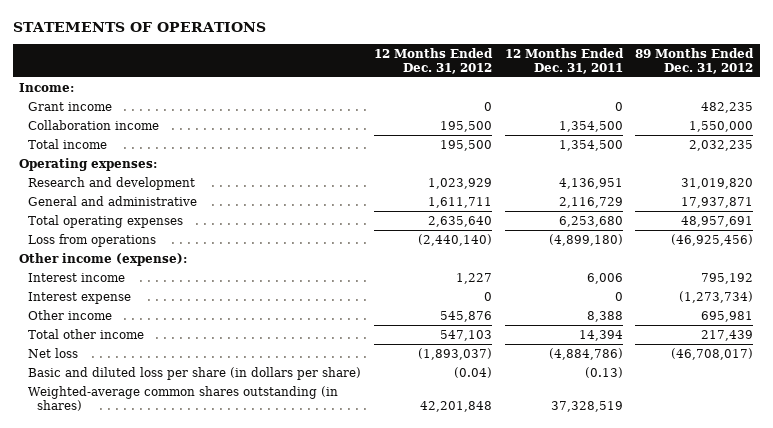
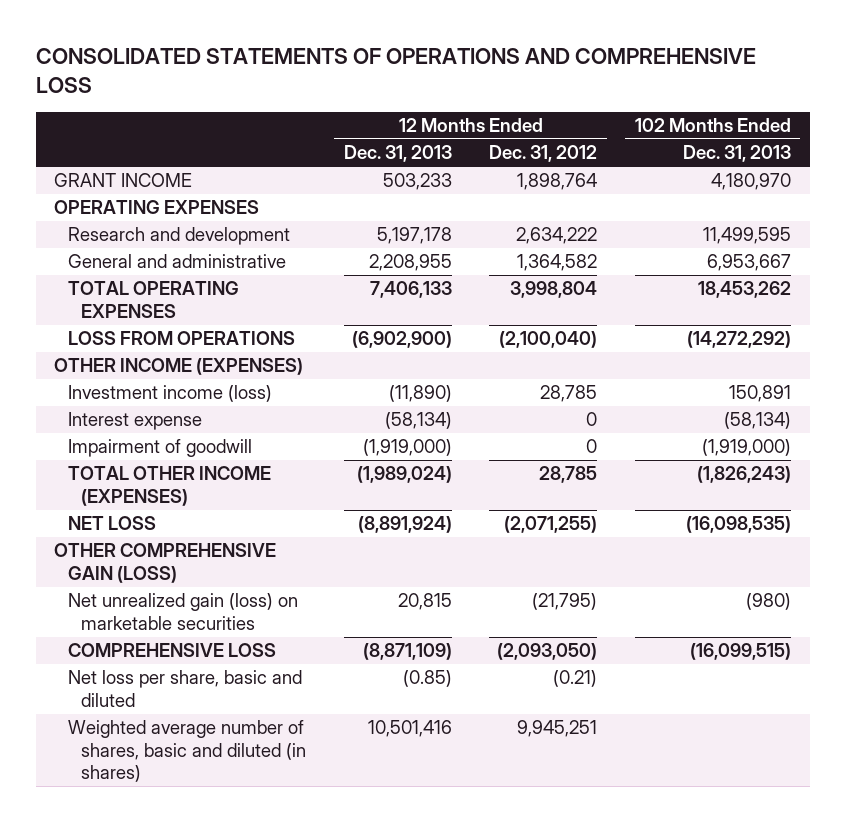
- STATEMENTS OF OPERATIONS
+ CONSOLIDATED STATEMENTS OF OPERATIONS AND COMPREHENSIVE LOSS
- | 12 Months Ended Dec. 31, 2012 | 12 Months Ended Dec. 31, 2011 | 89 Months Ended Dec. 31, 2012
+ | 12 Months Ended Dec. 31, 2013 | 12 Months Ended Dec. 31, 2012 | 102 Months Ended Dec. 31, 2013
- Income:
- Grant income | 0 | 0 | 482,235
- Collaboration income | 195,500 | 1,354,500 | 1,550,000
- Total income | 195,500 | 1,354,500 | 2,032,235
- Operating expenses:
- Research and development | 1,023,929 | 4,136,951 | 31,019,820
- General and administrative | 1,611,711 | 2,116,729 | 17,937,871
- Total operating expenses | 2,635,640 | 6,253,680 | 48,957,691
- Loss from operations | (2,440,140) | (4,899,180) | (46,925,456)
- Other income (expense):
- Interest income | 1,227 | 6,006 | 795,192
+ GRANT INCOME | 503,233 | 1,898,764 | 4,180,970
+ OPERATING EXPENSES
+ Research and development | 5,197,178 | 2,634,222 | 11,499,595
+ General and administrative | 2,208,955 | 1,364,582 | 6,953,667
+ TOTAL OPERATING EXPENSES | 7,406,133 | 3,998,804 | 18,453,262
+ LOSS FROM OPERATIONS | (6,902,900) | (2,100,040) | (14,272,292)
+ OTHER INCOME (EXPENSES)
+ Investment income (loss) | (11,890) | 28,785 | 150,891
- Other income | 545,876 | 8,388 | 695,981
- Total other income | 547,103 | 14,394 | 217,439
- Net loss | (1,893,037) | (4,884,786) | (46,708,017)
- Basic and diluted loss per share (in dollars per share) | (0.04) | (0.13) |
- Weighted-average common shares outstanding (in shares) | 42,201,848 | 37,328,519 |
+ Impairment of goodwill | (1,919,000) | 0 | (1,919,000)
+ TOTAL OTHER INCOME (EXPENSES) | (1,989,024) | 28,785 | (1,826,243)
+ NET LOSS | (8,891,924) | (2,071,255) | (16,098,535)
+ OTHER COMPREHENSIVE GAIN (LOSS)
+ Net unrealized gain (loss) on marketable securities | 20,815 | (21,795) | (980)
+ COMPREHENSIVE LOSS | (8,871,109) | (2,093,050) | (16,099,515)
+ Net loss per share, basic and diluted | (0.85) | (0.21) |
+ Weighted average number of shares, basic and diluted (in shares) | 10,501,416 | 9,945,251 |

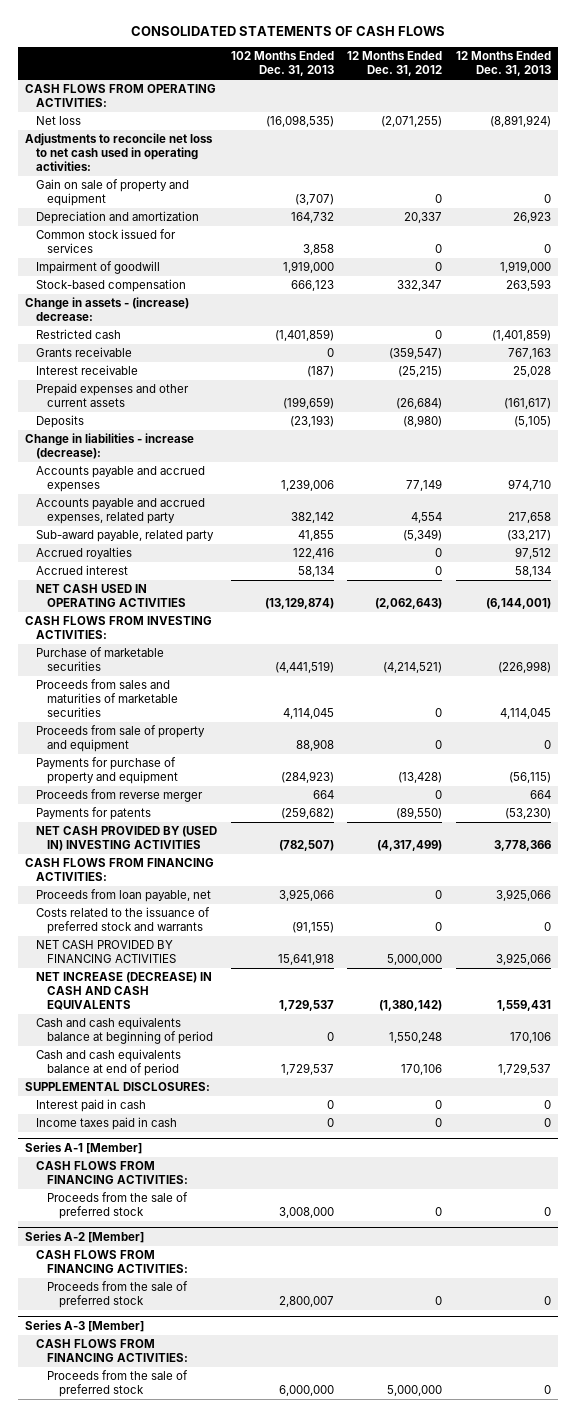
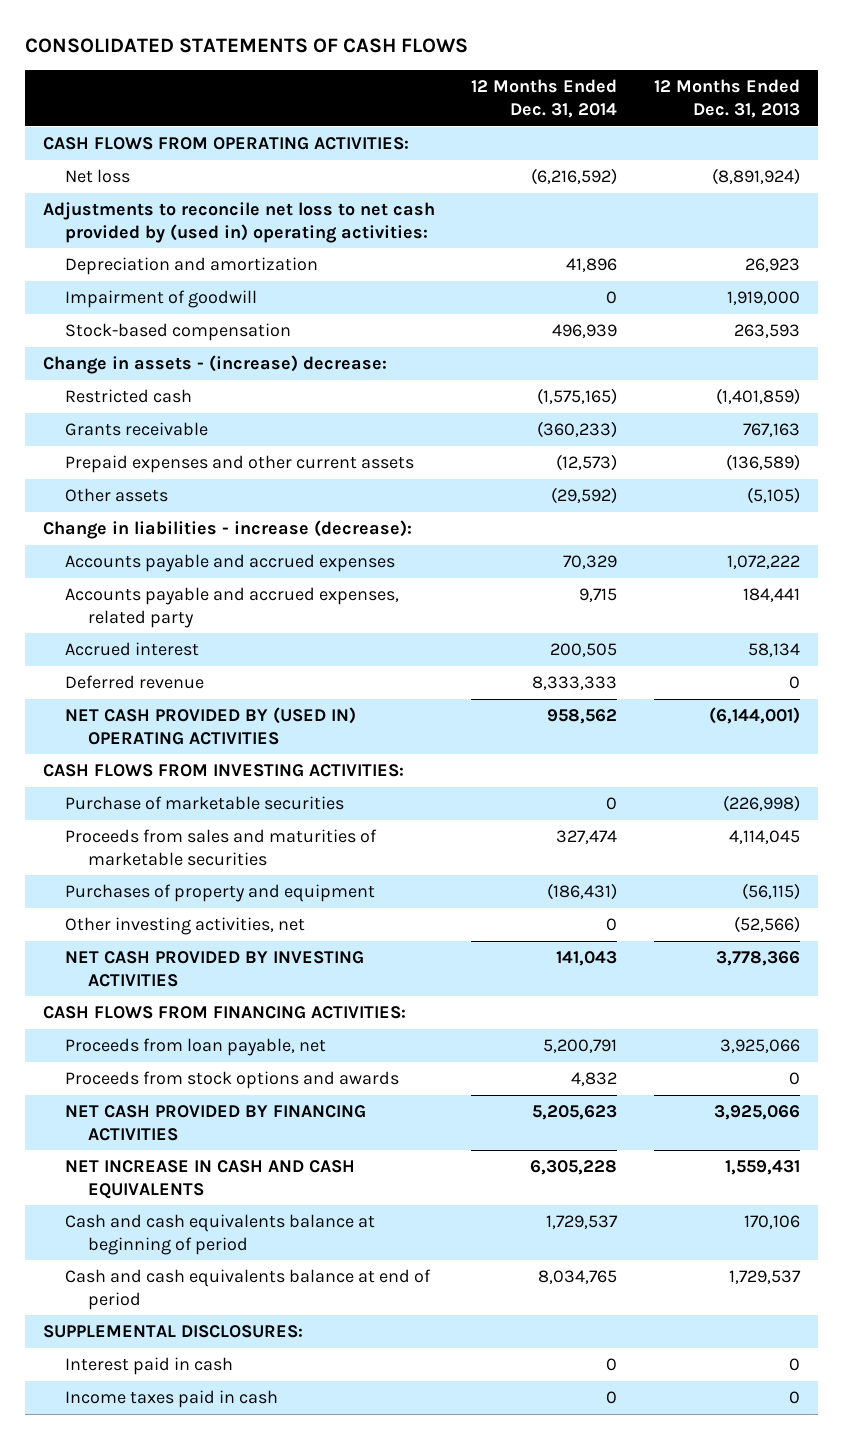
- | 102 Months Ended Dec. 31, 2013 | 12 Months Ended Dec. 31, 2012 | 12 Months Ended Dec. 31, 2013
+ | 12 Months Ended Dec. 31, 2014 | 12 Months Ended Dec. 31, 2013
- Adjustments to reconcile net loss to net cash used in operating activities:
- Gain on sale of property and equipment | (3,707) | 0 | 0
+ Adjustments to reconcile net loss to net cash provided by (used in) operating activities:
- Common stock issued for services | 3,858 | 0 | 0
- Interest receivable | (187) | (25,215) | 25,028
- Prepaid expenses and other current assets | (199,659) | (26,684) | (161,617)
- Deposits | (23,193) | (8,980) | (5,105)
+ Prepaid expenses and other current assets | (12,573) | (136,589)
+ Other assets | (29,592) | (5,105)
- Accounts payable and accrued expenses | 1,239,006 | 77,149 | 974,710
- Accounts payable and accrued expenses, related party | 382,142 | 4,554 | 217,658
- Sub-award payable, related party | 41,855 | (5,349) | (33,217)
- Accrued royalties | 122,416 | 0 | 97,512
+ Accounts payable and accrued expenses | 70,329 | 1,072,222
+ Accounts payable and accrued expenses, related party | 9,715 | 184,441
- NET CASH USED IN OPERATING ACTIVITIES | (13,129,874) | (2,062,643) | (6,144,001)
+ Deferred revenue | 8,333,333 | 0
+ NET CASH PROVIDED BY (USED IN) OPERATING ACTIVITIES | 958,562 | (6,144,001)
- Proceeds from sale of property and equipment | 88,908 | 0 | 0
- Payments for purchase of property and equipment | (284,923) | (13,428) | (56,115)
- Proceeds from reverse merger | 664 | 0 | 664
- Payments for patents | (259,682) | (89,550) | (53,230)
- NET CASH PROVIDED BY (USED IN) INVESTING ACTIVITIES | (782,507) | (4,317,499) | 3,778,366
+ Purchases of property and equipment | (186,431) | (56,115)
+ Other investing activities, net | 0 | (52,566)
+ NET CASH PROVIDED BY INVESTING ACTIVITIES | 141,043 | 3,778,366
- Costs related to the issuance of preferred stock and warrants | (91,155) | 0 | 0
+ Proceeds from stock options and awards | 4,832 | 0
- NET INCREASE (DECREASE) IN CASH AND CASH EQUIVALENTS | 1,729,537 | (1,380,142) | 1,559,431
+ NET INCREASE IN CASH AND CASH EQUIVALENTS | 6,305,228 | 1,559,431
- Series A-1 [Member]
- CASH FLOWS FROM FINANCING ACTIVITIES:
- Proceeds from the sale of preferred stock | 3,008,000 | 0 | 0
- Series A-2 [Member]
- CASH FLOWS FROM FINANCING ACTIVITIES:
- Proceeds from the sale of preferred stock | 2,800,007 | 0 | 0
- Series A-3 [Member]
- CASH FLOWS FROM FINANCING ACTIVITIES:
- Proceeds from the sale of preferred stock | 6,000,000 | 5,000,000 | 0

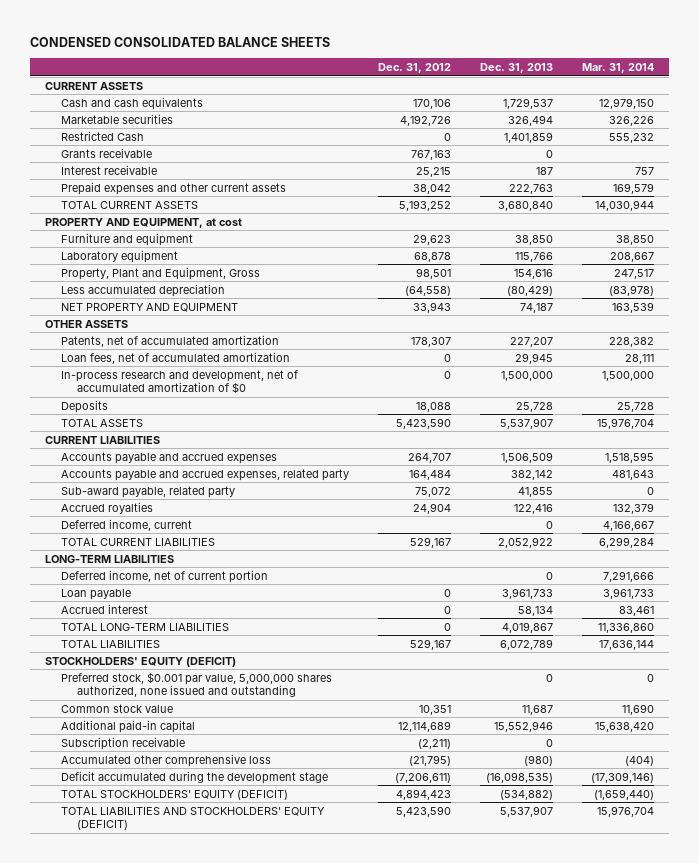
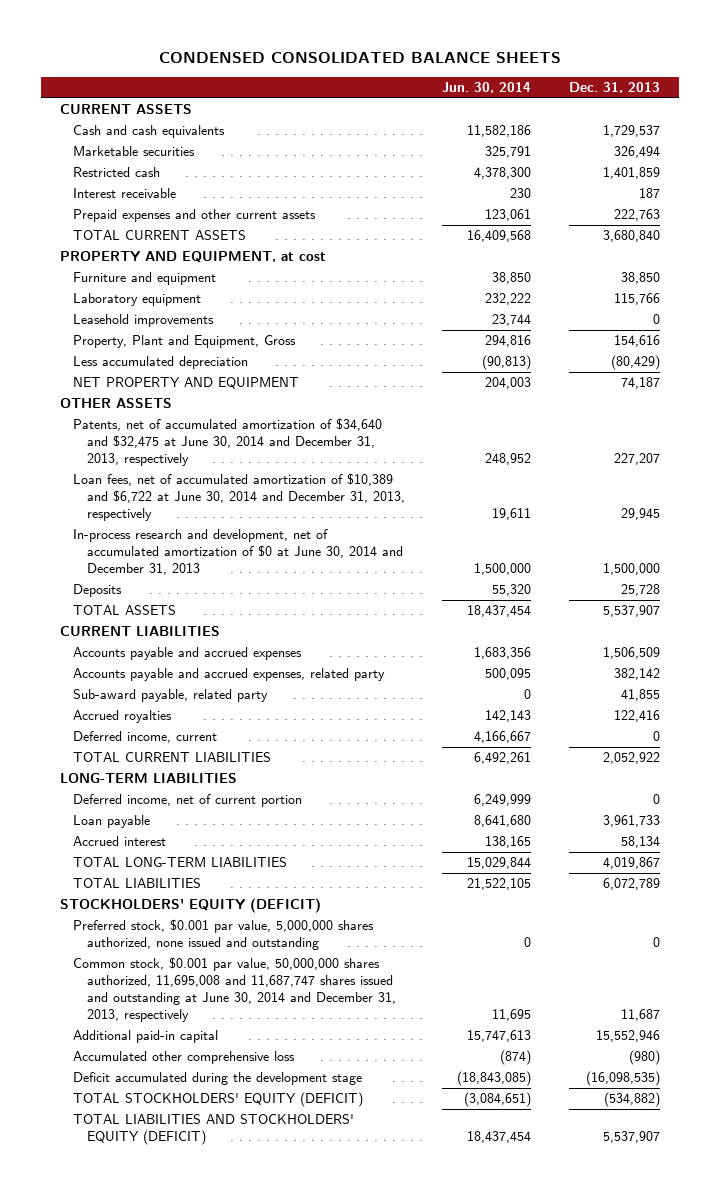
- | Dec. 31, 2012 | Dec. 31, 2013 | Mar. 31, 2014
+ | Jun. 30, 2014 | Dec. 31, 2013
- Restricted Cash | 0 | 1,401,859 | 555,232
- Grants receivable | 767,163 | 0 |
+ Restricted cash | 4,378,300 | 1,401,859
+ Leasehold improvements | 23,744 | 0
- Patents, net of accumulated amortization | 178,307 | 227,207 | 228,382
- Loan fees, net of accumulated amortization | 0 | 29,945 | 28,111
- In-process research and development, net of accumulated amortization of $0 | 0 | 1,500,000 | 1,500,000
+ Patents, net of accumulated amortization of $34,640 and $32,475 at June 30, 2014 and December 31, 2013, respectively | 248,952 | 227,207
+ Loan fees, net of accumulated amortization of $10,389 and $6,722 at June 30, 2014 and December 31, 2013, respectively | 19,611 | 29,945
+ In-process research and development, net of accumulated amortization of $0 at June 30, 2014 and December 31, 2013 | 1,500,000 | 1,500,000
- Common stock value | 10,351 | 11,687 | 11,690
+ Common stock, $0.001 par value, 50,000,000 shares authorized, 11,695,008 and 11,687,747 shares issued and outstanding at June 30, 2014 and December 31, 2013, respectively | 11,695 | 11,687
- Subscription receivable | (2,211) | 0 |

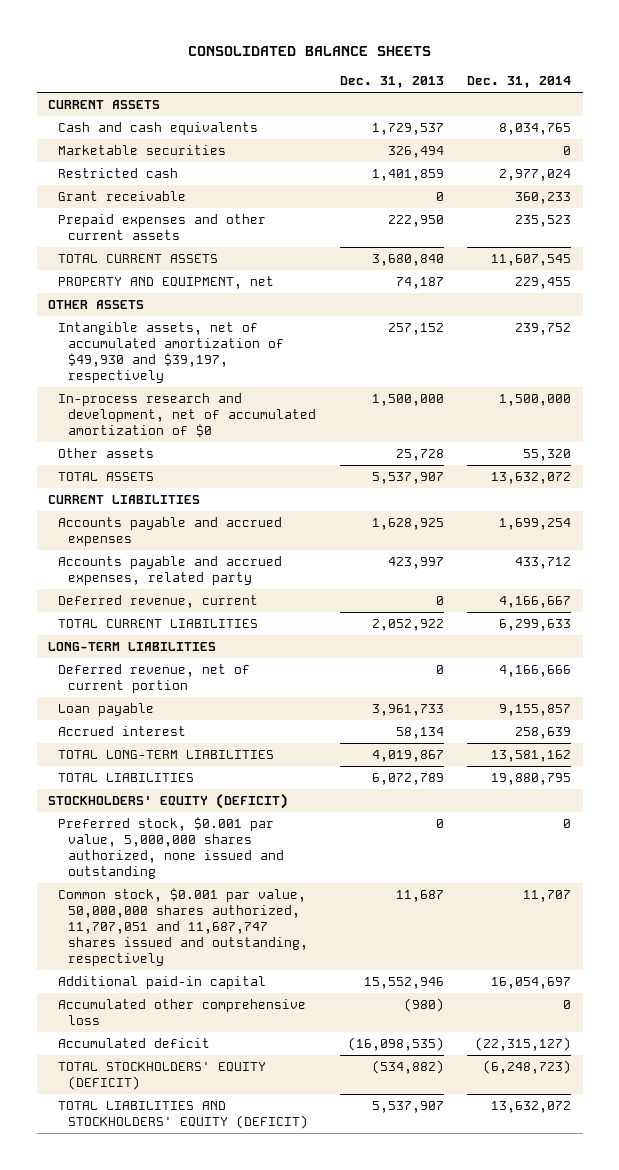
- CONDENSED CONSOLIDATED BALANCE SHEETS
+ CONSOLIDATED BALANCE SHEETS
- | Jun. 30, 2014 | Dec. 31, 2013
+ | Dec. 31, 2013 | Dec. 31, 2014
- Interest receivable | 230 | 187
- Prepaid expenses and other current assets | 123,061 | 222,763
+ Grant receivable | 0 | 360,233
+ Prepaid expenses and other current assets | 222,950 | 235,523
- PROPERTY AND EQUIPMENT, at cost
- Furniture and equipment | 38,850 | 38,850
- Laboratory equipment | 232,222 | 115,766
- Leasehold improvements | 23,744 | 0
- Property, Plant and Equipment, Gross | 294,816 | 154,616
- Less accumulated depreciation | (90,813) | (80,429)
- NET PROPERTY AND EQUIPMENT | 204,003 | 74,187
+ PROPERTY AND EQUIPMENT, net | 74,187 | 229,455
- Patents, net of accumulated amortization of $34,640 and $32,475 at June 30, 2014 and December 31, 2013, respectively | 248,952 | 227,207
- Loan fees, net of accumulated amortization of $10,389 and $6,722 at June 30, 2014 and December 31, 2013, respectively | 19,611 | 29,945
- In-process research and development, net of accumulated amortization of $0 at June 30, 2014 and December 31, 2013 | 1,500,000 | 1,500,000
- Deposits | 55,320 | 25,728
+ Intangible assets, net of accumulated amortization of $49,930 and $39,197, respectively | 257,152 | 239,752
+ In-process research and development, net of accumulated amortization of $0 | 1,500,000 | 1,500,000
+ Other assets | 25,728 | 55,320
- Accounts payable and accrued expenses | 1,683,356 | 1,506,509
- Accounts payable and accrued expenses, related party | 500,095 | 382,142
- Sub-award payable, related party | 0 | 41,855
- Accrued royalties | 142,143 | 122,416
- Deferred income, current | 4,166,667 | 0
+ Accounts payable and accrued expenses | 1,628,925 | 1,699,254
+ Accounts payable and accrued expenses, related party | 423,997 | 433,712
+ Deferred revenue, current | 0 | 4,166,667
- Deferred income, net of current portion | 6,249,999 | 0
+ Deferred revenue, net of current portion | 0 | 4,166,666
- Common stock, $0.001 par value, 50,000,000 shares authorized, 11,695,008 and 11,687,747 shares issued and outstanding at June 30, 2014 and December 31, 2013, respectively | 11,695 | 11,687
+ Common stock, $0.001 par value, 50,000,000 shares authorized, 11,707,051 and 11,687,747 shares issued and outstanding, respectively | 11,687 | 11,707
- Deficit accumulated during the development stage | (18,843,085) | (16,098,535)
+ Accumulated deficit | (16,098,535) | (22,315,127)

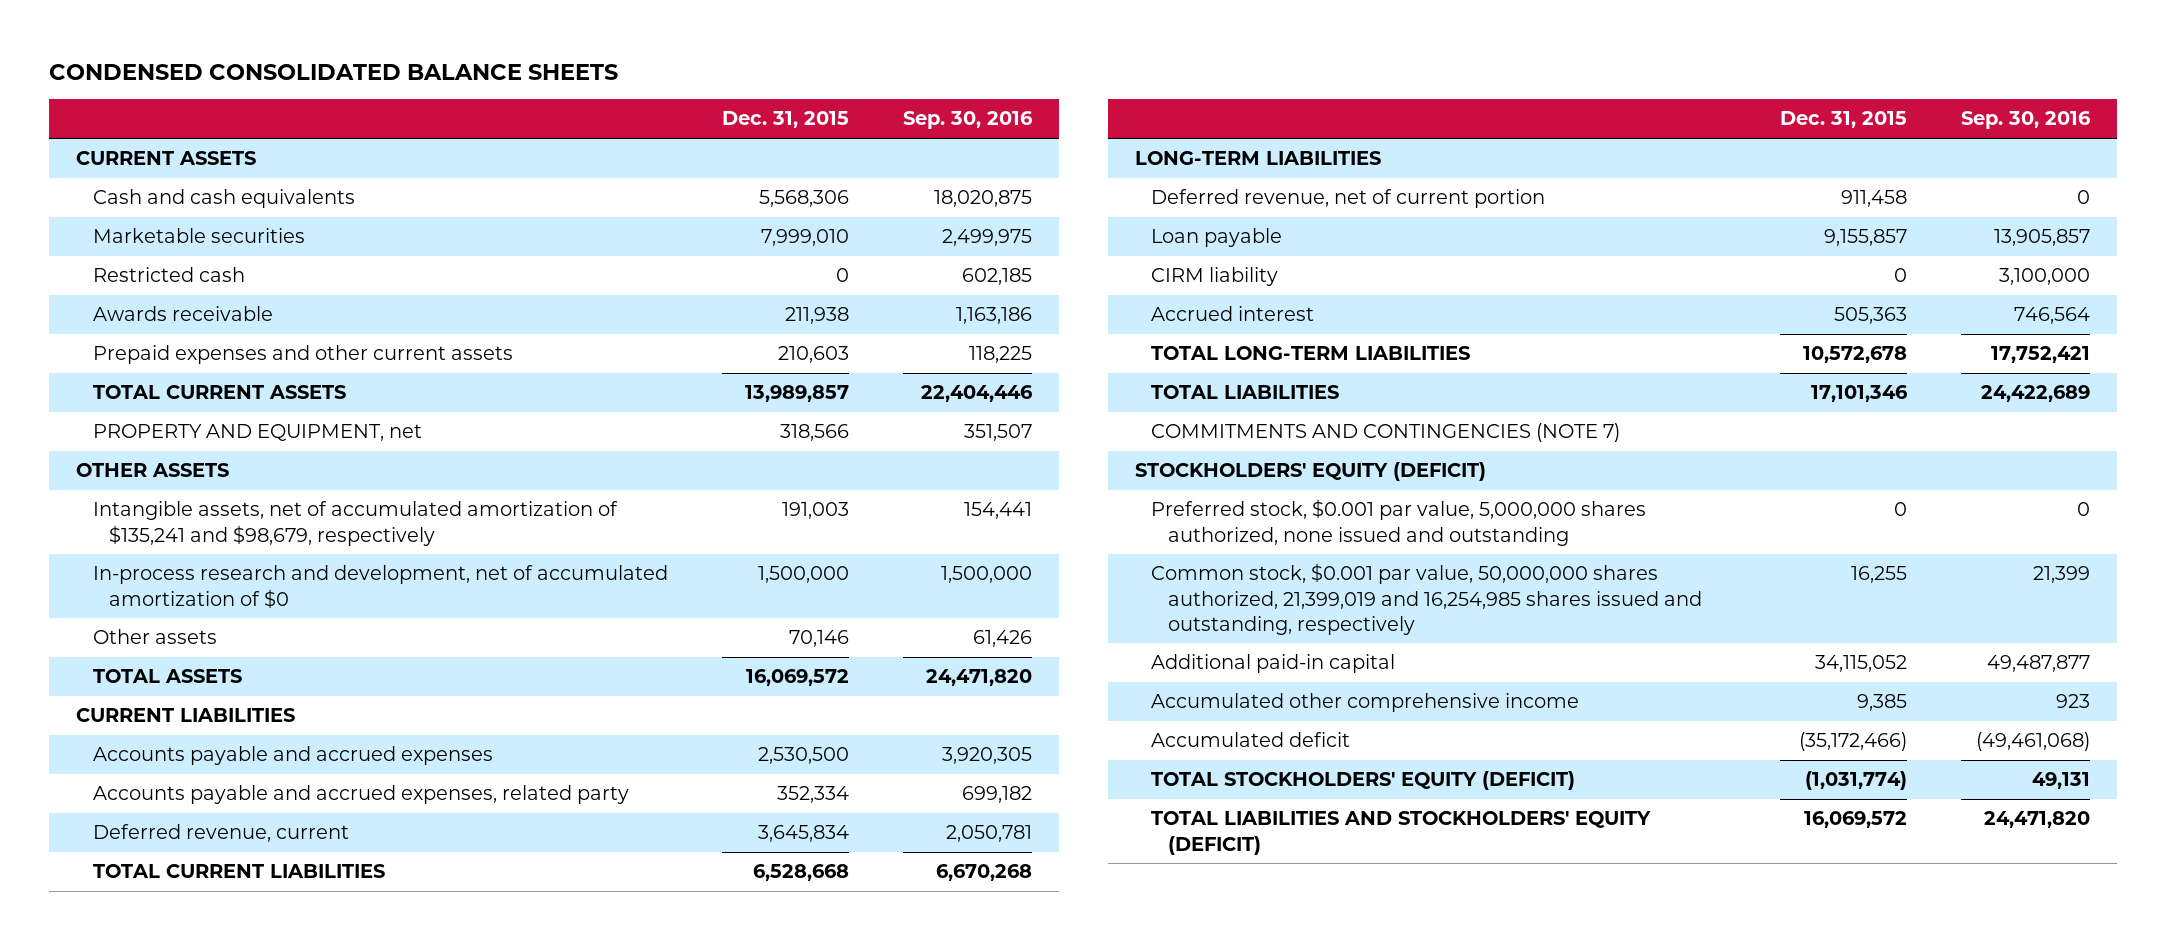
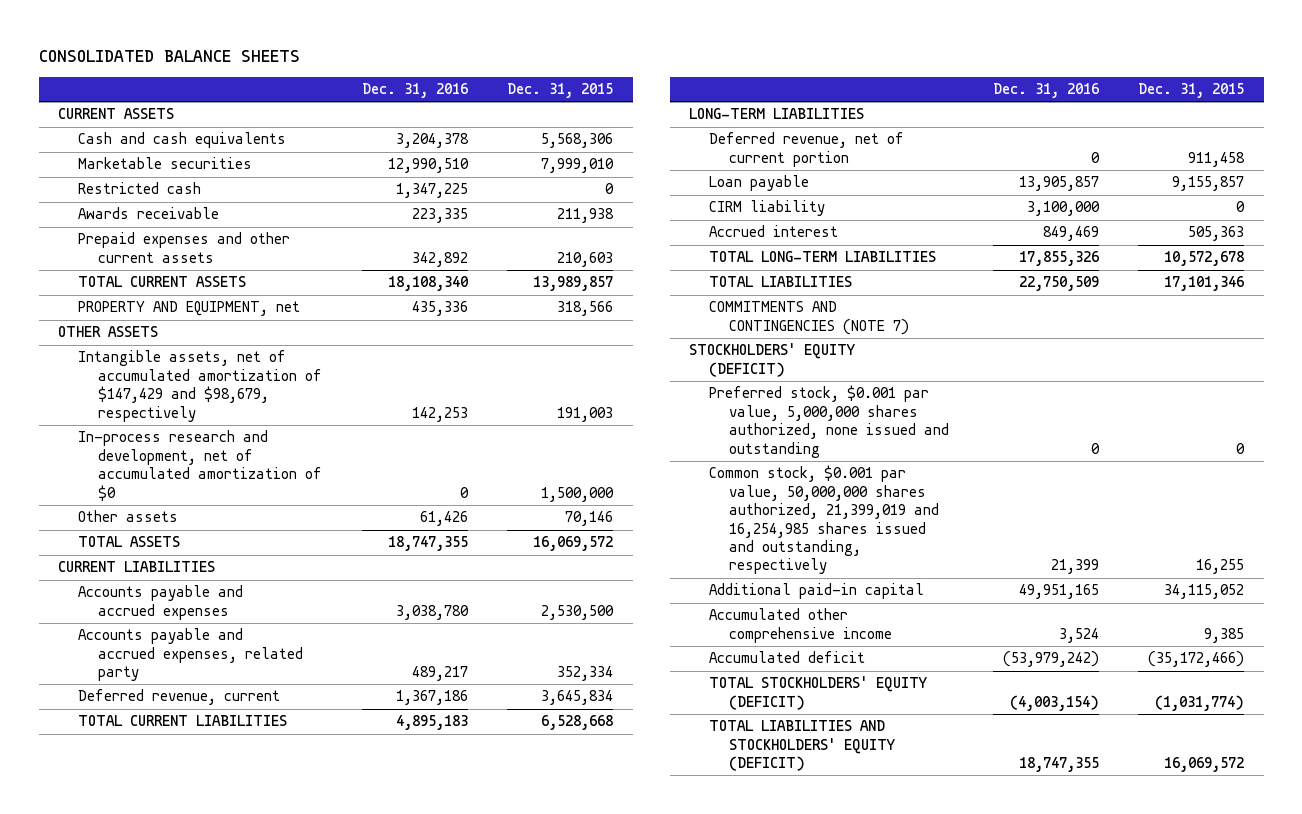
- CONDENSED CONSOLIDATED BALANCE SHEETS
+ CONSOLIDATED BALANCE SHEETS
- | Dec. 31, 2015 | Sep. 30, 2016
+ | Dec. 31, 2016 | Dec. 31, 2015
- Intangible assets, net of accumulated amortization of $135,241 and $98,679, respectively | 191,003 | 154,441
+ Intangible assets, net of accumulated amortization of $147,429 and $98,679, respectively | 142,253 | 191,003

